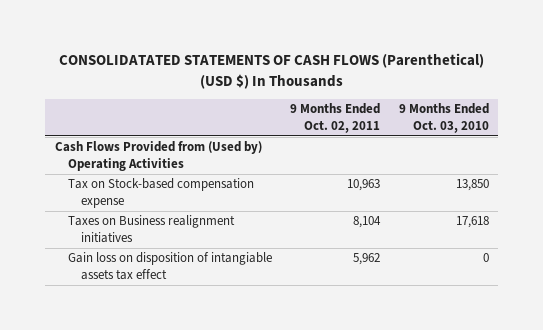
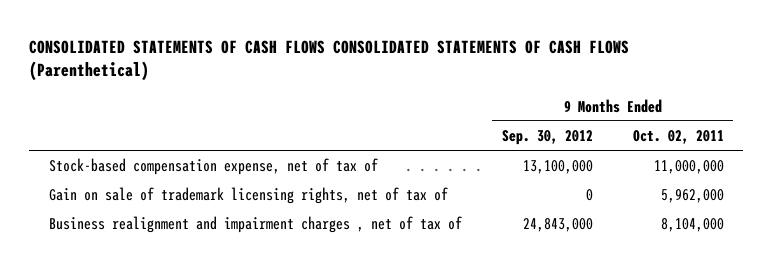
- CONSOLIDATATED STATEMENTS OF CASH FLOWS (Parenthetical) (USD $) In Thousands
+ CONSOLIDATED STATEMENTS OF CASH FLOWS CONSOLIDATED STATEMENTS OF CASH FLOWS (Parenthetical)
- | 9 Months Ended Oct. 02, 2011 | 9 Months Ended Oct. 03, 2010
+ | 9 Months Ended Sep. 30, 2012 | 9 Months Ended Oct. 02, 2011
- Cash Flows Provided from (Used by) Operating Activities
- Tax on Stock-based compensation expense | 10,963 | 13,850
- Taxes on Business realignment initiatives | 8,104 | 17,618
- Gain loss on disposition of intangiable assets tax effect | 5,962 | 0
+ Stock-based compensation expense, net of tax of | 13,100,000 | 11,000,000
+ Gain on sale of trademark licensing rights, net of tax of | 0 | 5,962,000
+ Business realignment and impairment charges , net of tax of | 24,843,000 | 8,104,000

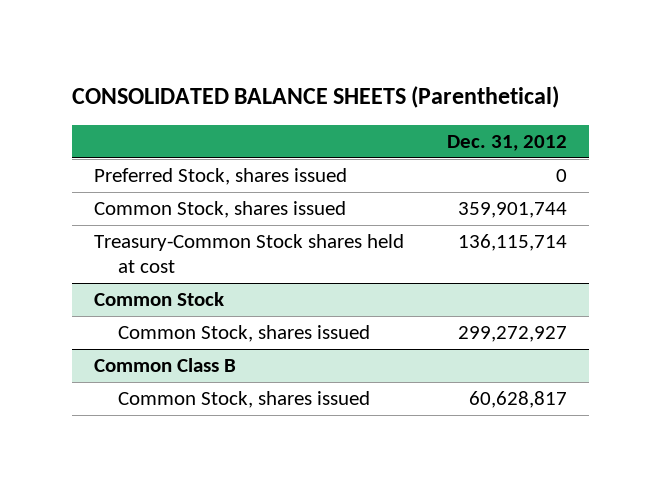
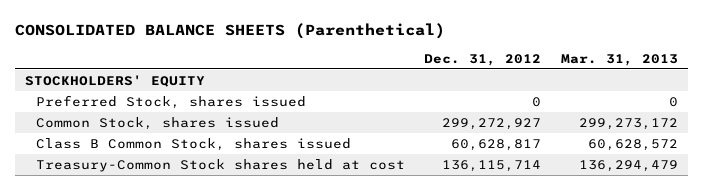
- | Dec. 31, 2012
+ | Dec. 31, 2012 | Mar. 31, 2013
+ STOCKHOLDERS' EQUITY
- Common Stock, shares issued | 359,901,744
- Common Stock
- Common Class B
- Common Stock, shares issued | 60,628,817
+ Class B Common Stock, shares issued | 60,628,817 | 60,628,572
moved down: Treasury-Common Stock shares held at cost | 136,115,714 | 136,294,479

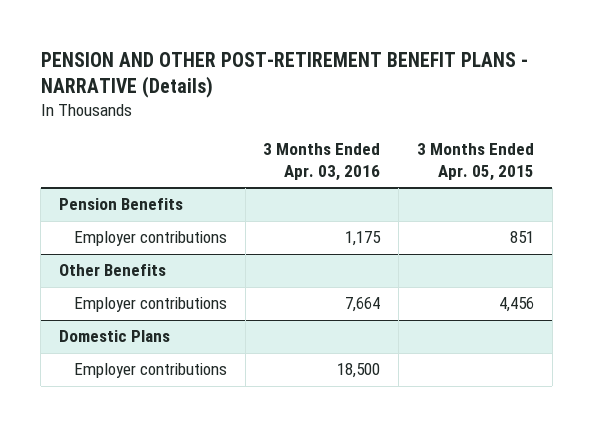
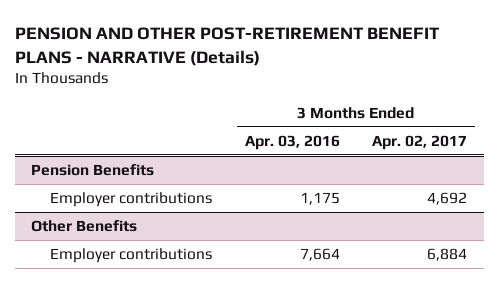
- | 3 Months Ended Apr. 03, 2016 | 3 Months Ended Apr. 05, 2015
+ | 3 Months Ended Apr. 03, 2016 | 3 Months Ended Apr. 02, 2017
- Domestic Plans
- Employer contributions | 18,500 |

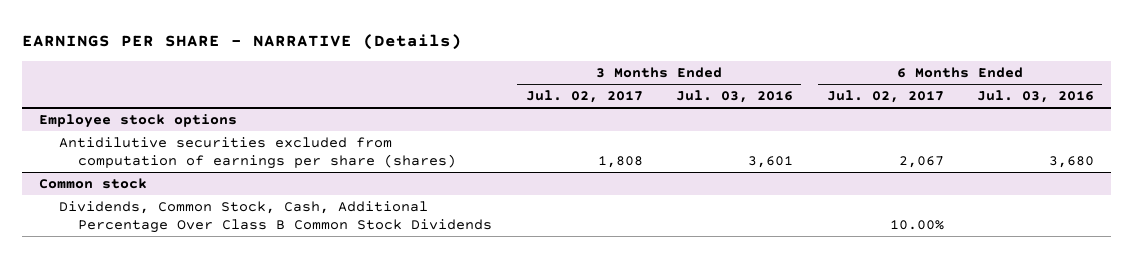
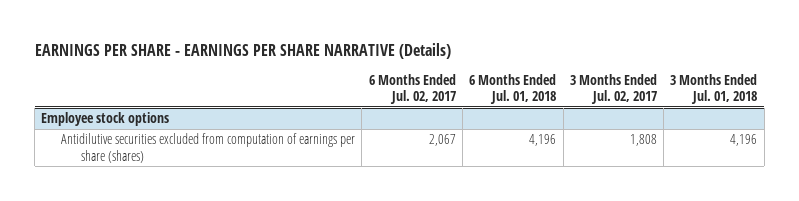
- EARNINGS PER SHARE - NARRATIVE (Details)
+ EARNINGS PER SHARE - EARNINGS PER SHARE NARRATIVE (Details)
- | 3 Months Ended Jul. 02, 2017 | 3 Months Ended Jul. 03, 2016 | 6 Months Ended Jul. 02, 2017 | 6 Months Ended Jul. 03, 2016
+ | 6 Months Ended Jul. 02, 2017 | 6 Months Ended Jul. 01, 2018 | 3 Months Ended Jul. 02, 2017 | 3 Months Ended Jul. 01, 2018
- Common stock
- Dividends, Common Stock, Cash, Additional Percentage Over Class B Common Stock Dividends | | | 10.00% |

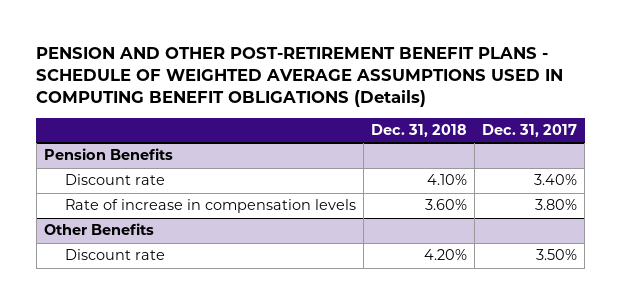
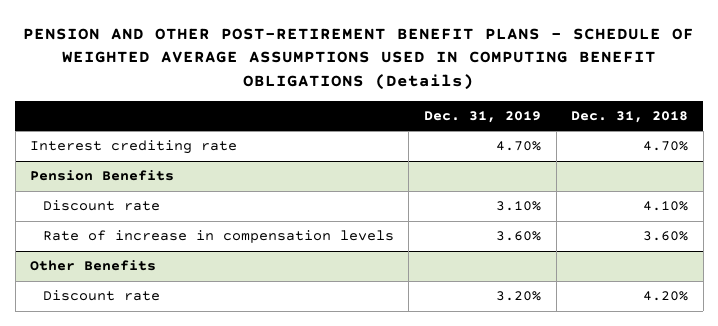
- | Dec. 31, 2018 | Dec. 31, 2017
+ | Dec. 31, 2019 | Dec. 31, 2018
+ Interest crediting rate | 4.70% | 4.70%

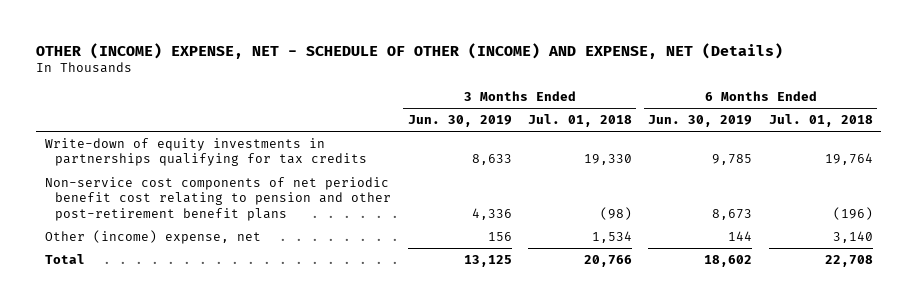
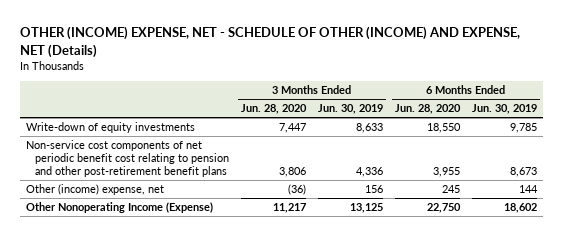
- | 3 Months Ended Jun. 30, 2019 | 3 Months Ended Jul. 01, 2018 | 6 Months Ended Jun. 30, 2019 | 6 Months Ended Jul. 01, 2018
+ | 3 Months Ended Jun. 28, 2020 | 3 Months Ended Jun. 30, 2019 | 6 Months Ended Jun. 28, 2020 | 6 Months Ended Jun. 30, 2019
- Write-down of equity investments in partnerships qualifying for tax credits | 8,633 | 19,330 | 9,785 | 19,764
+ Write-down of equity investments | 7,447 | 8,633 | 18,550 | 9,785
- Total | 13,125 | 20,766 | 18,602 | 22,708
+ Other Nonoperating Income (Expense) | 11,217 | 13,125 | 22,750 | 18,602

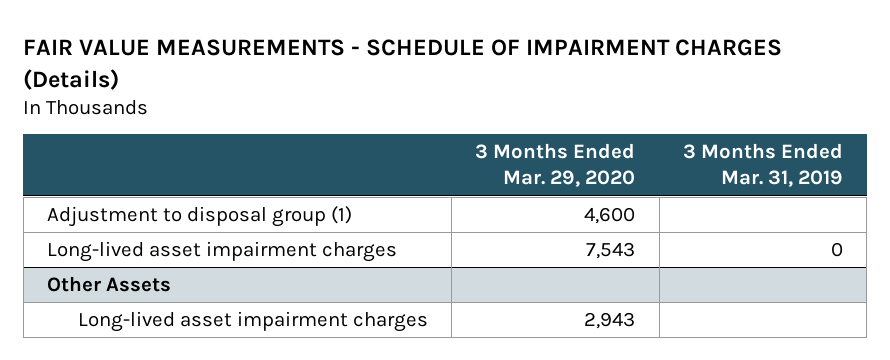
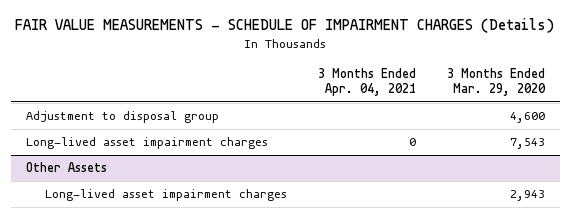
- | 3 Months Ended Mar. 29, 2020 | 3 Months Ended Mar. 31, 2019
+ | 3 Months Ended Apr. 04, 2021 | 3 Months Ended Mar. 29, 2020
- Adjustment to disposal group (1) | 4,600 |
+ Adjustment to disposal group | | 4,600

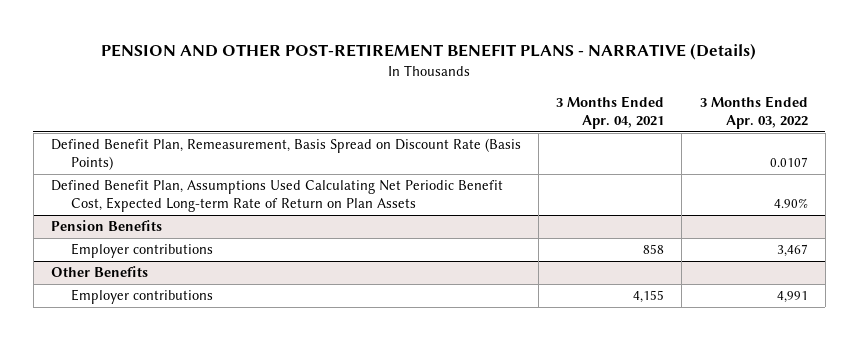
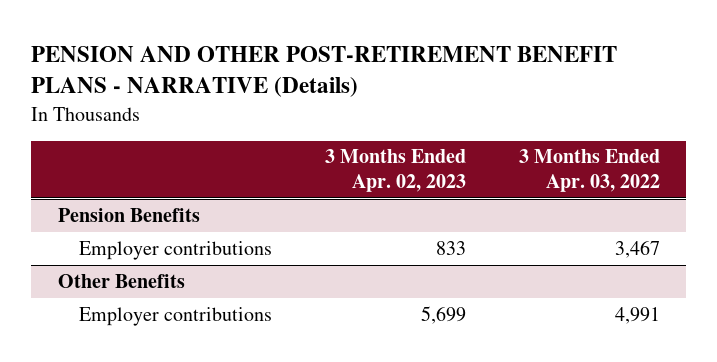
- | 3 Months Ended Apr. 04, 2021 | 3 Months Ended Apr. 03, 2022
+ | 3 Months Ended Apr. 02, 2023 | 3 Months Ended Apr. 03, 2022
- Defined Benefit Plan, Remeasurement, Basis Spread on Discount Rate (Basis Points) | | 0.0107
- Defined Benefit Plan, Assumptions Used Calculating Net Periodic Benefit Cost, Expected Long-term Rate of Return on Plan Assets | | 4.90%

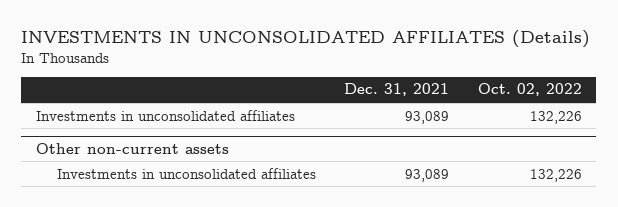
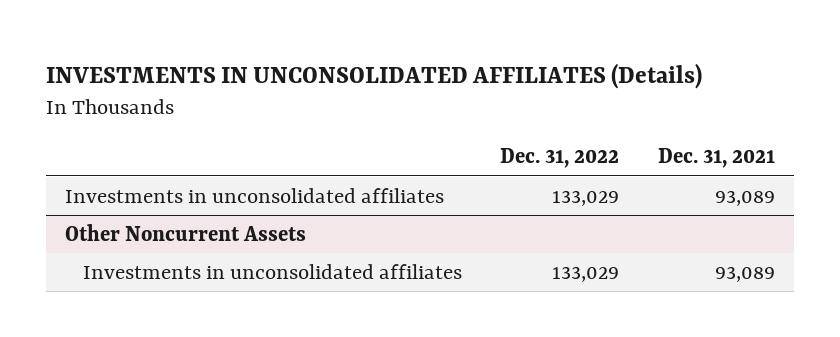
- | Dec. 31, 2021 | Oct. 02, 2022
+ | Dec. 31, 2022 | Dec. 31, 2021
- Other non-current assets
+ Other Noncurrent Assets

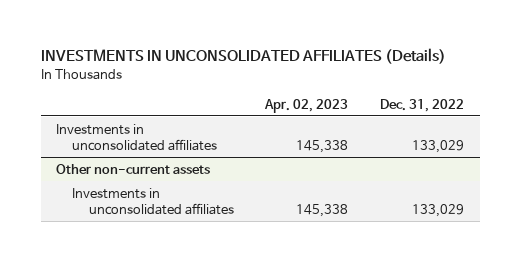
- | Dec. 31, 2022 | Dec. 31, 2021
+ | Apr. 02, 2023 | Dec. 31, 2022
- Other Noncurrent Assets
+ Other non-current assets

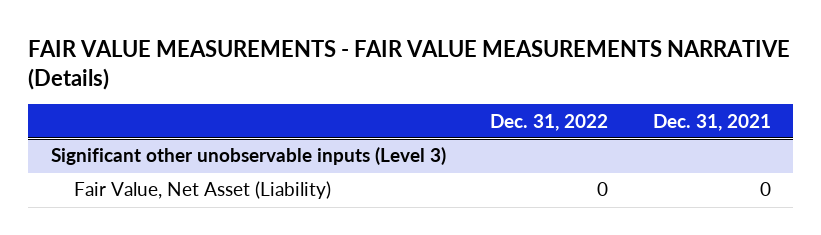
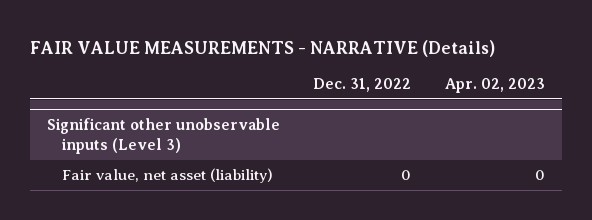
- FAIR VALUE MEASUREMENTS - FAIR VALUE MEASUREMENTS NARRATIVE (Details)
+ FAIR VALUE MEASUREMENTS - NARRATIVE (Details)
- | Dec. 31, 2022 | Dec. 31, 2021
+ | Dec. 31, 2022 | Apr. 02, 2023
@ Significant other unobservable inputs (Level 3)
- Fair Value, Net Asset (Liability) | 0 | 0
+ Fair value, net asset (liability) | 0 | 0

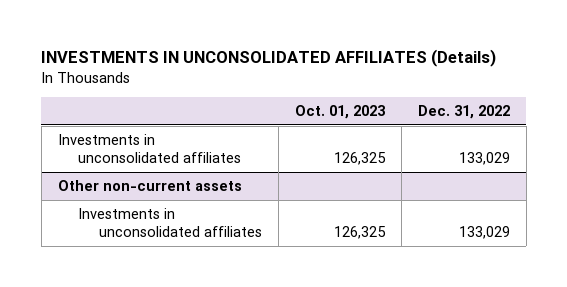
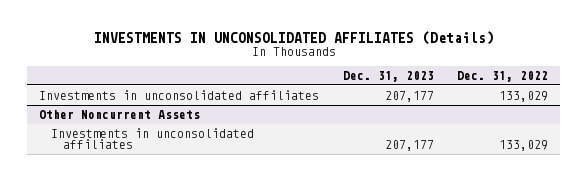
- | Oct. 01, 2023 | Dec. 31, 2022
+ | Dec. 31, 2023 | Dec. 31, 2022
- Other non-current assets
+ Other Noncurrent Assets

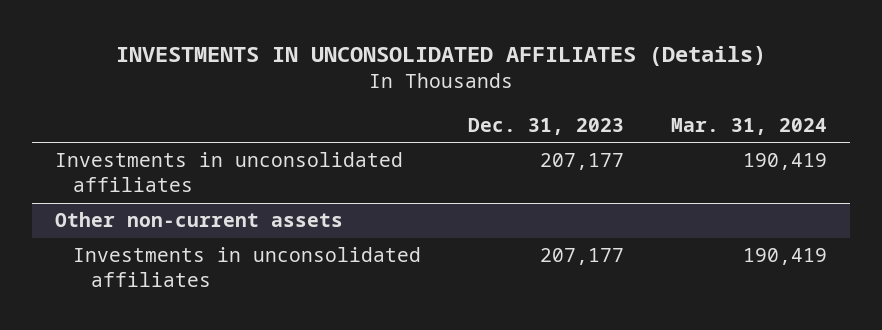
- | Dec. 31, 2023 | Dec. 31, 2022
+ | Dec. 31, 2023 | Mar. 31, 2024
- Other Noncurrent Assets
+ Other non-current assets

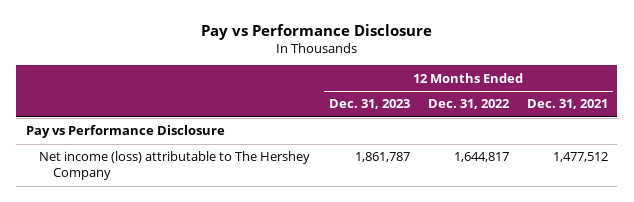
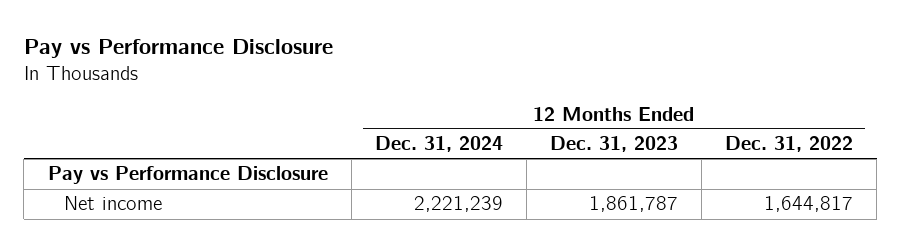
- | 12 Months Ended Dec. 31, 2023 | 12 Months Ended Dec. 31, 2022 | 12 Months Ended Dec. 31, 2021
+ | 12 Months Ended Dec. 31, 2024 | 12 Months Ended Dec. 31, 2023 | 12 Months Ended Dec. 31, 2022
- Net income (loss) attributable to The Hershey Company | 1,861,787 | 1,644,817 | 1,477,512
+ Net income | 2,221,239 | 1,861,787 | 1,644,817

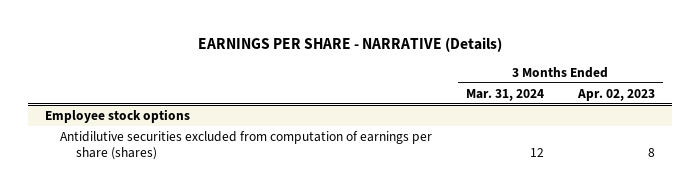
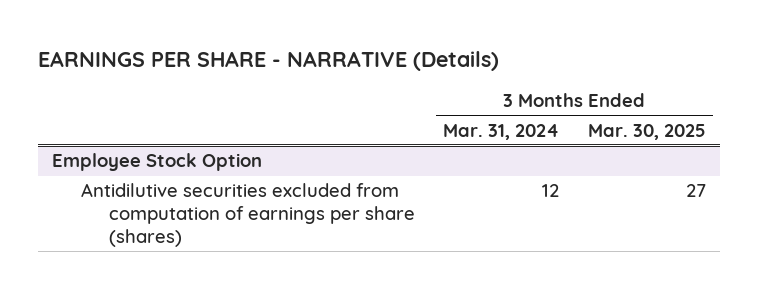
- | 3 Months Ended Mar. 31, 2024 | 3 Months Ended Apr. 02, 2023
+ | 3 Months Ended Mar. 31, 2024 | 3 Months Ended Mar. 30, 2025
- Employee stock options
+ Employee Stock Option

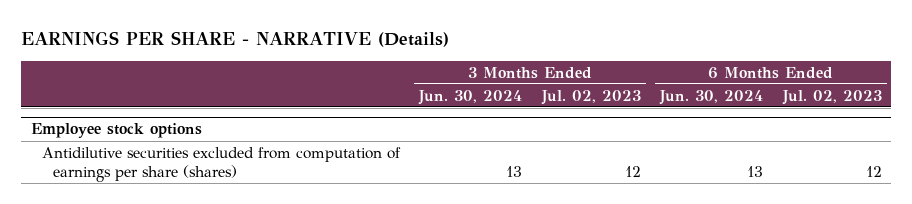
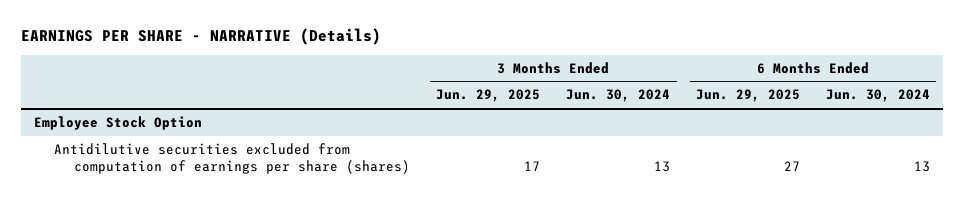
- | 3 Months Ended Jun. 30, 2024 | 3 Months Ended Jul. 02, 2023 | 6 Months Ended Jun. 30, 2024 | 6 Months Ended Jul. 02, 2023
+ | 3 Months Ended Jun. 29, 2025 | 3 Months Ended Jun. 30, 2024 | 6 Months Ended Jun. 29, 2025 | 6 Months Ended Jun. 30, 2024
- Employee stock options
+ Employee Stock Option

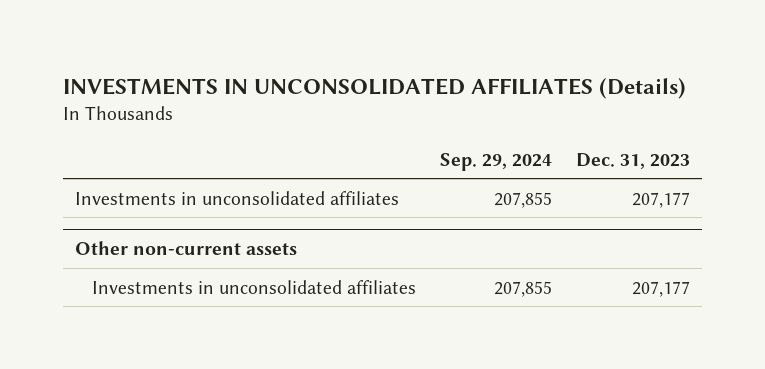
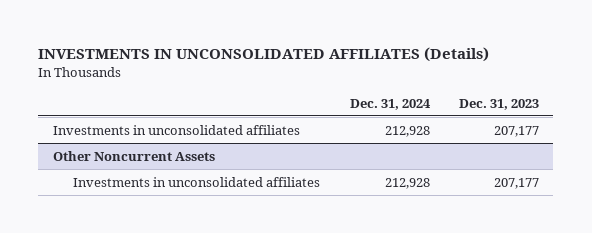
- | Sep. 29, 2024 | Dec. 31, 2023
+ | Dec. 31, 2024 | Dec. 31, 2023
- Other non-current assets
+ Other Noncurrent Assets

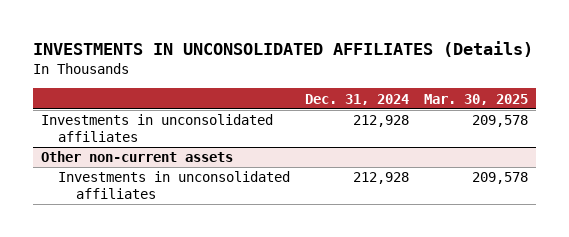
- | Dec. 31, 2024 | Dec. 31, 2023
+ | Dec. 31, 2024 | Mar. 30, 2025
- Other Noncurrent Assets
+ Other non-current assets

